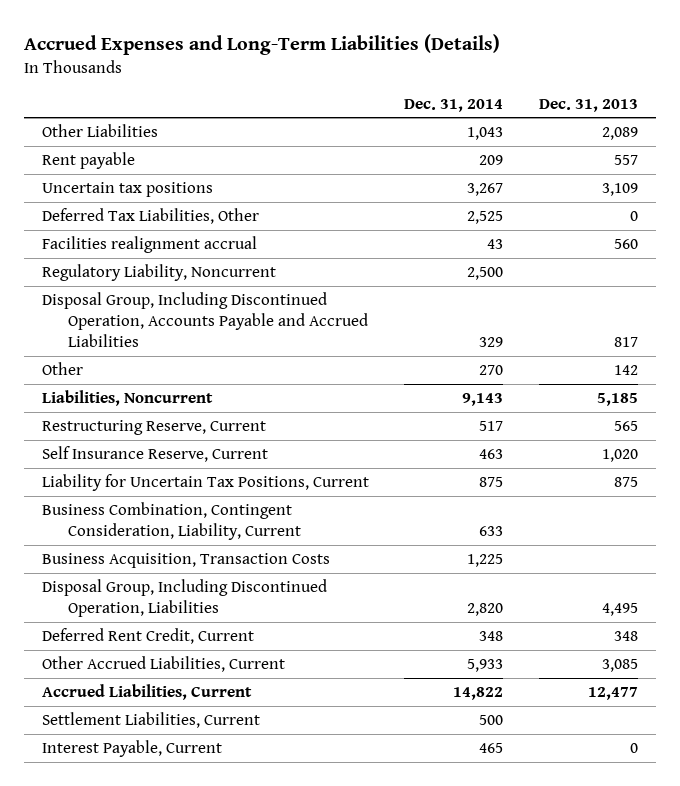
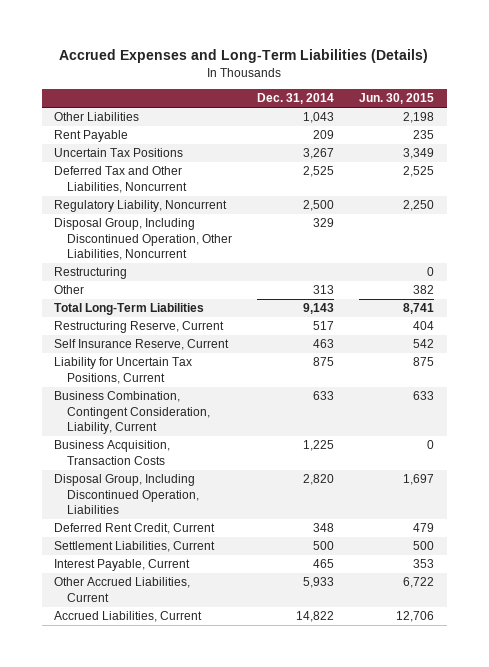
- | Dec. 31, 2014 | Dec. 31, 2013
+ | Dec. 31, 2014 | Jun. 30, 2015
- Rent payable | 209 | 557
- Uncertain tax positions | 3,267 | 3,109
- Deferred Tax Liabilities, Other | 2,525 | 0
- Facilities realignment accrual | 43 | 560
+ Rent Payable | 209 | 235
+ Uncertain Tax Positions | 3,267 | 3,349
+ Deferred Tax and Other Liabilities, Noncurrent | 2,525 | 2,525
- Disposal Group, Including Discontinued Operation, Accounts Payable and Accrued Liabilities | 329 | 817
- Other | 270 | 142
- Liabilities, Noncurrent | 9,143 | 5,185
+ Disposal Group, Including Discontinued Operation, Other Liabilities, Noncurrent | 329 |
+ Restructuring | | 0
+ Other | 313 | 382
+ Total Long-Term Liabilities | 9,143 | 8,741
moved down: Other Accrued Liabilities, Current | 5,933 | 6,722
moved down: Accrued Liabilities, Current | 14,822 | 12,706

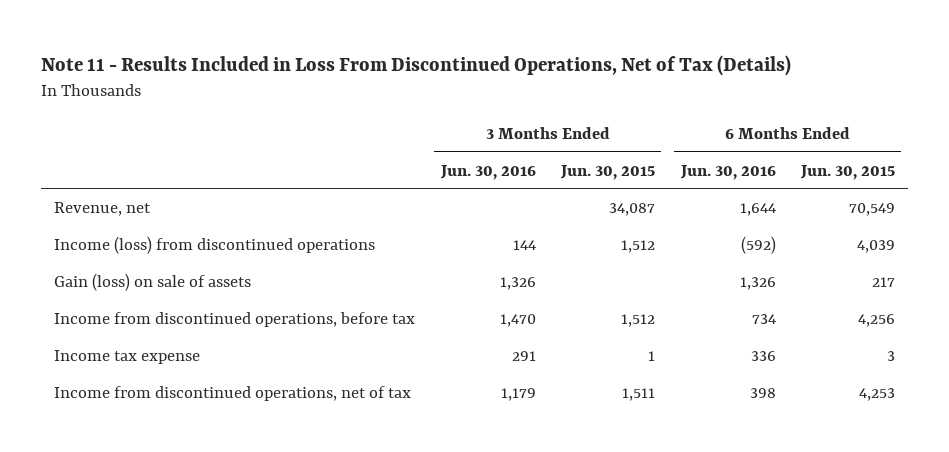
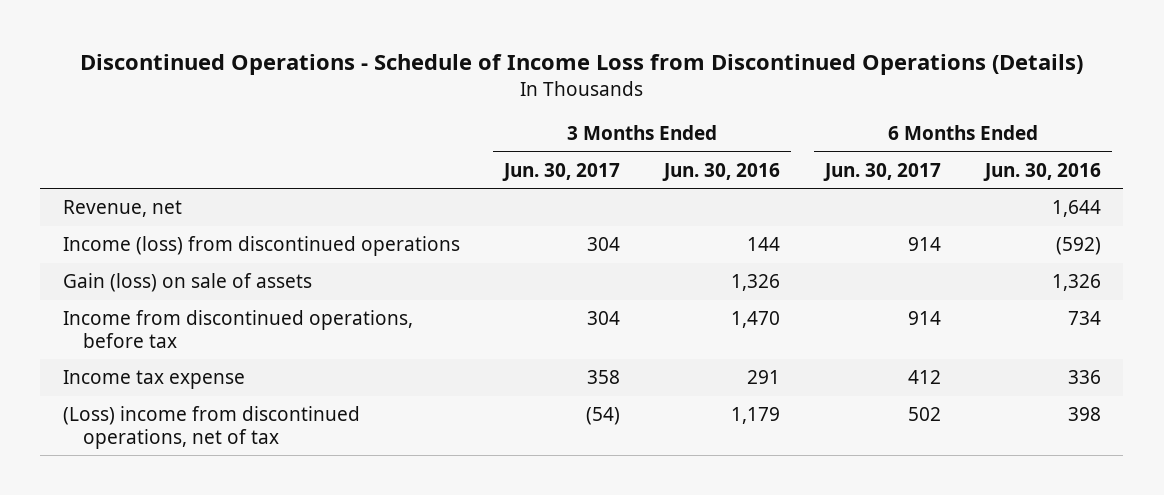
- Note 11 - Results Included in Loss From Discontinued Operations, Net of Tax (Details)
+ Discontinued Operations - Schedule of Income Loss from Discontinued Operations (Details)
- | 3 Months Ended Jun. 30, 2016 | 3 Months Ended Jun. 30, 2015 | 6 Months Ended Jun. 30, 2016 | 6 Months Ended Jun. 30, 2015
+ | 3 Months Ended Jun. 30, 2017 | 3 Months Ended Jun. 30, 2016 | 6 Months Ended Jun. 30, 2017 | 6 Months Ended Jun. 30, 2016
- Income from discontinued operations, net of tax | 1,179 | 1,511 | 398 | 4,253
+ (Loss) income from discontinued operations, net of tax | (54) | 1,179 | 502 | 398

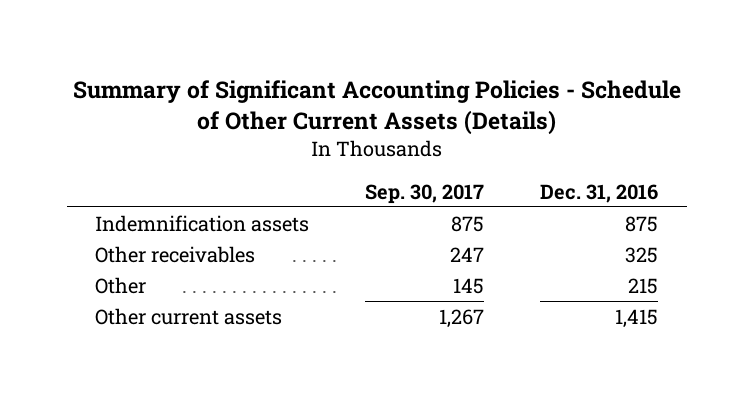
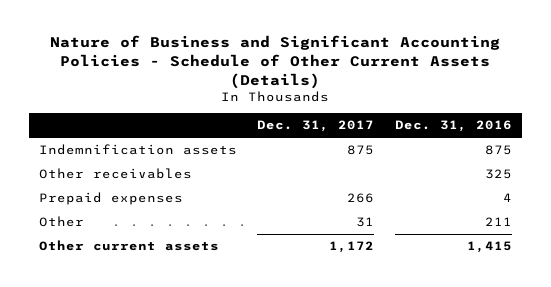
- Summary of Significant Accounting Policies - Schedule of Other Current Assets (Details)
+ Nature of Business and Significant Accounting Policies - Schedule of Other Current Assets (Details)
- | Sep. 30, 2017 | Dec. 31, 2016
+ | Dec. 31, 2017 | Dec. 31, 2016
- Other | 145 | 215
+ Prepaid expenses | 266 | 4
+ Other | 31 | 211

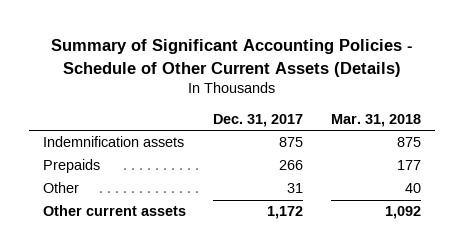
- Nature of Business and Significant Accounting Policies - Schedule of Other Current Assets (Details)
+ Summary of Significant Accounting Policies - Schedule of Other Current Assets (Details)
- | Dec. 31, 2017 | Dec. 31, 2016
+ | Dec. 31, 2017 | Mar. 31, 2018
- Other receivables | | 325
- Prepaid expenses | 266 | 4
+ Prepaids | 266 | 177

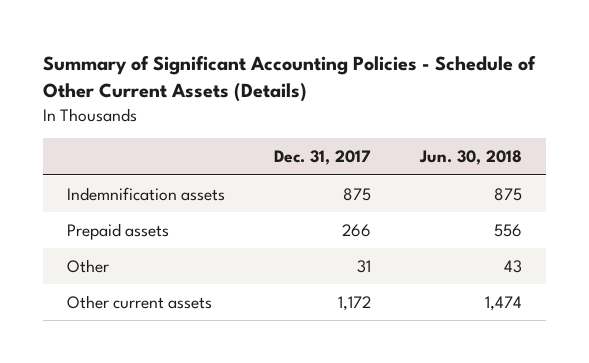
- | Dec. 31, 2017 | Mar. 31, 2018
+ | Dec. 31, 2017 | Jun. 30, 2018
- Prepaids | 266 | 177
+ Prepaid assets | 266 | 556

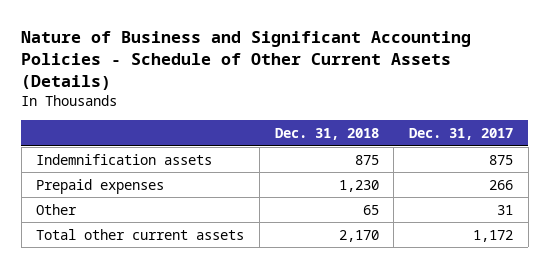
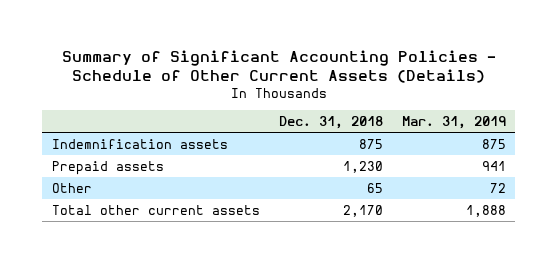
- Nature of Business and Significant Accounting Policies - Schedule of Other Current Assets (Details)
+ Summary of Significant Accounting Policies - Schedule of Other Current Assets (Details)
- | Dec. 31, 2018 | Dec. 31, 2017
+ | Dec. 31, 2018 | Mar. 31, 2019
- Prepaid expenses | 1,230 | 266
+ Prepaid assets | 1,230 | 941

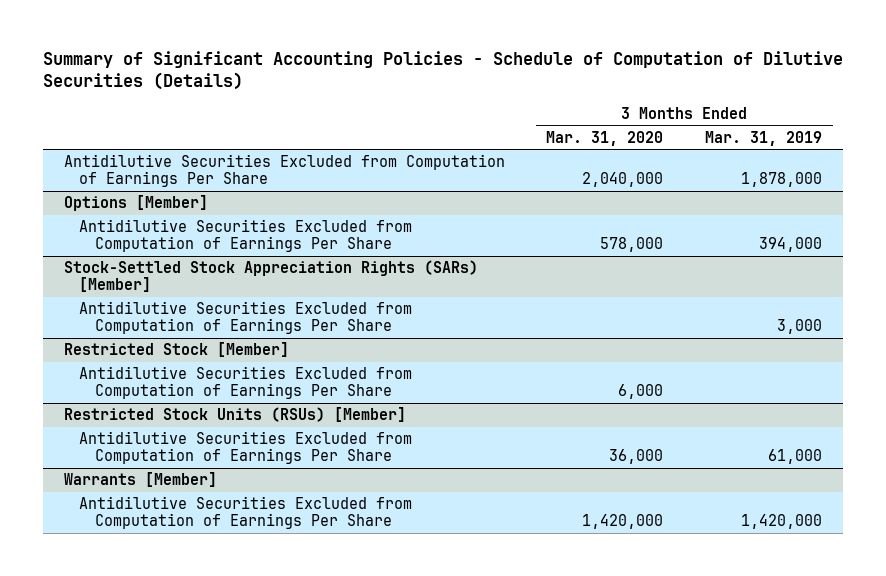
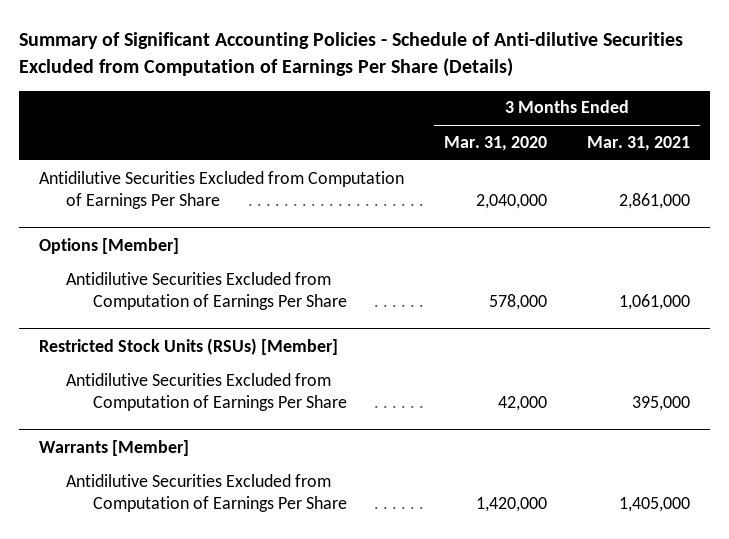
- Summary of Significant Accounting Policies - Schedule of Computation of Dilutive Securities (Details)
+ Summary of Significant Accounting Policies - Schedule of Anti-dilutive Securities Excluded from Computation of Earnings Per Share (Details)
- | 3 Months Ended Mar. 31, 2020 | 3 Months Ended Mar. 31, 2019
+ | 3 Months Ended Mar. 31, 2020 | 3 Months Ended Mar. 31, 2021
- Stock-Settled Stock Appreciation Rights (SARs) [Member]
- Antidilutive Securities Excluded from Computation of Earnings Per Share | | 3,000
- Restricted Stock [Member]
- Antidilutive Securities Excluded from Computation of Earnings Per Share | 6,000 |
@ Restricted Stock Units (RSUs) [Member]
- Antidilutive Securities Excluded from Computation of Earnings Per Share | 36,000 | 61,000
+ Antidilutive Securities Excluded from Computation of Earnings Per Share | 42,000 | 395,000

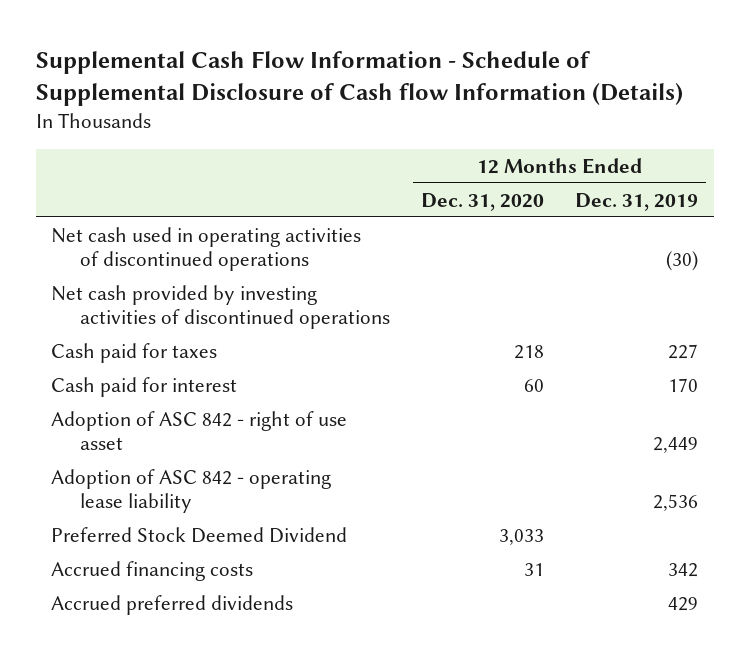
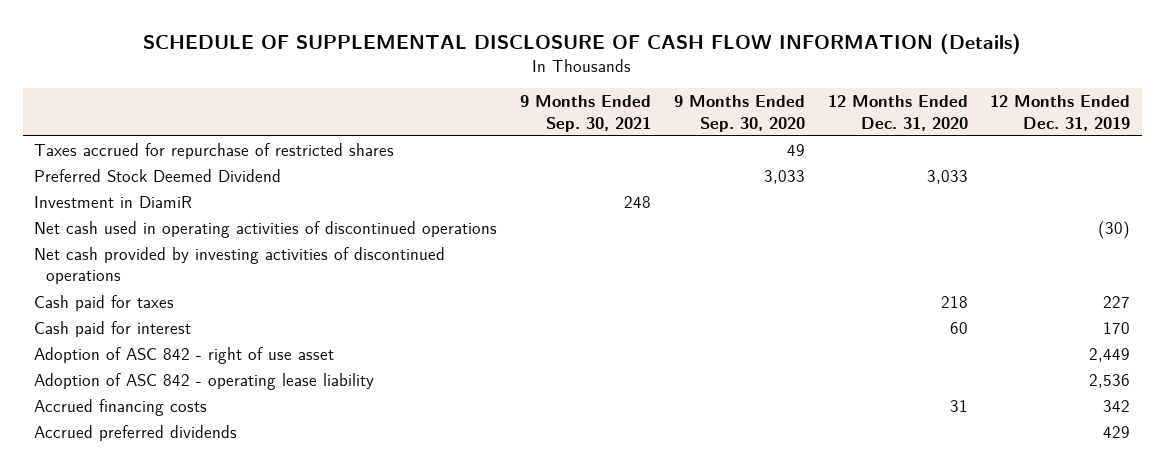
- Supplemental Cash Flow Information - Schedule of Supplemental Disclosure of Cash flow Information (Details)
+ SCHEDULE OF SUPPLEMENTAL DISCLOSURE OF CASH FLOW INFORMATION (Details)
- | 12 Months Ended Dec. 31, 2020 | 12 Months Ended Dec. 31, 2019
+ | 9 Months Ended Sep. 30, 2021 | 9 Months Ended Sep. 30, 2020 | 12 Months Ended Dec. 31, 2020 | 12 Months Ended Dec. 31, 2019
+ Taxes accrued for repurchase of restricted shares | | 49 | |
moved up: Preferred Stock Deemed Dividend | | 3,033 | 3,033 |
+ Investment in DiamiR | 248 | | |

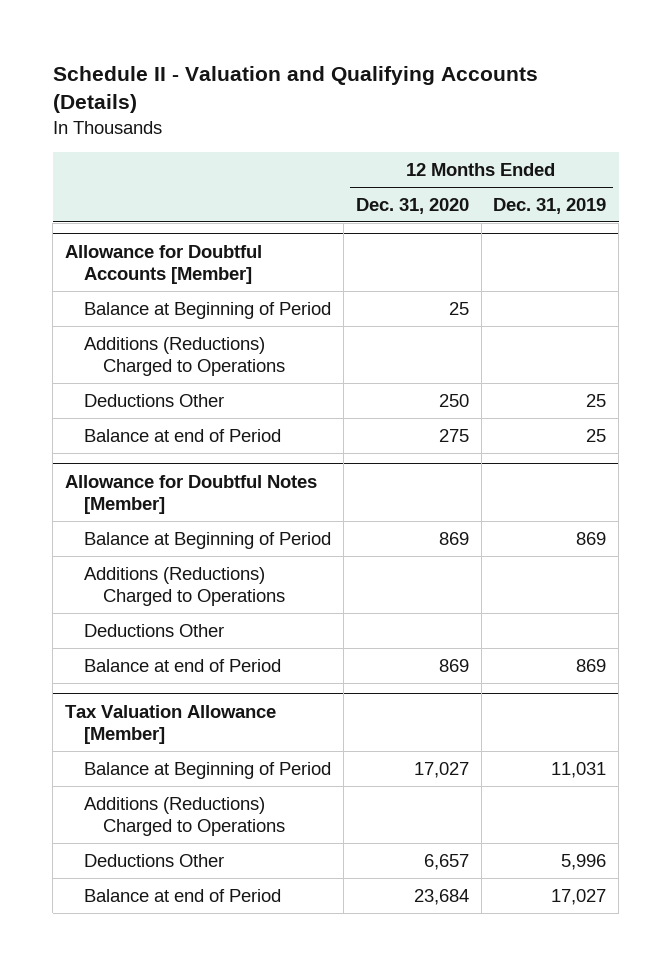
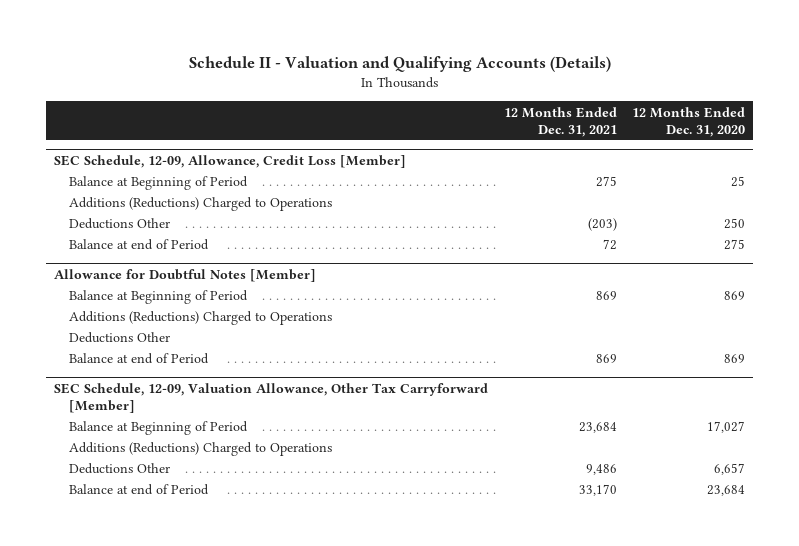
- | 12 Months Ended Dec. 31, 2020 | 12 Months Ended Dec. 31, 2019
+ | 12 Months Ended Dec. 31, 2021 | 12 Months Ended Dec. 31, 2020
- Allowance for Doubtful Accounts [Member]
+ SEC Schedule, 12-09, Allowance, Credit Loss [Member]
- Tax Valuation Allowance [Member]
+ SEC Schedule, 12-09, Valuation Allowance, Other Tax Carryforward [Member]

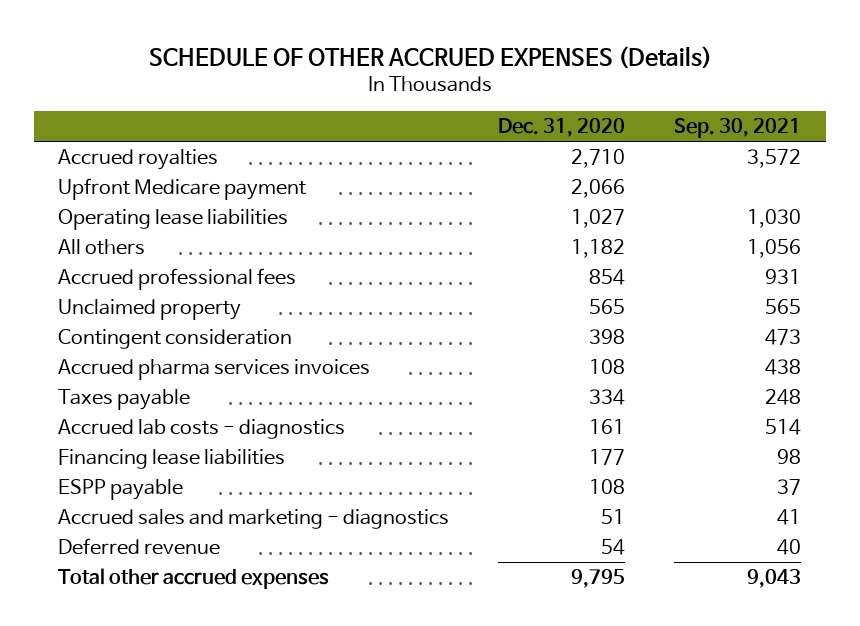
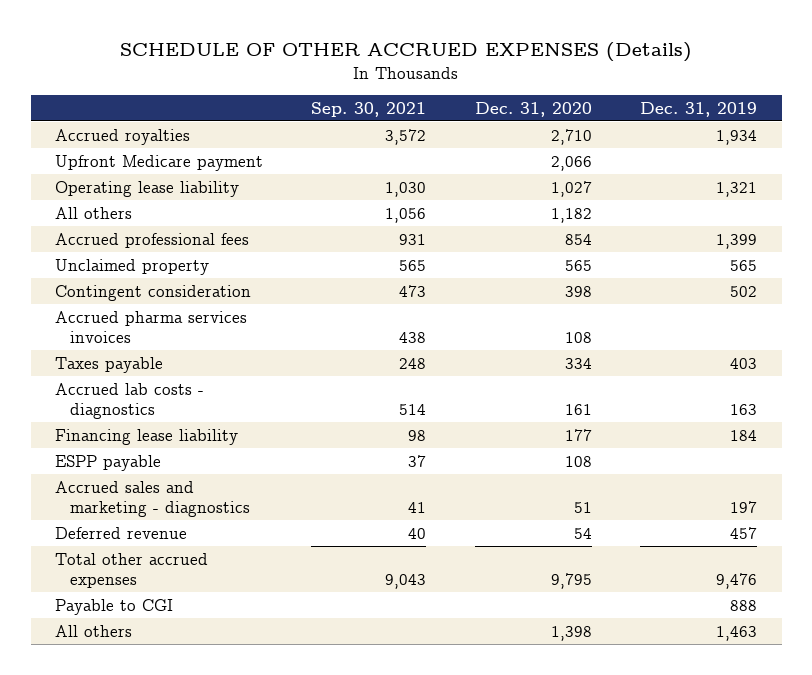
- | Dec. 31, 2020 | Sep. 30, 2021
+ | Sep. 30, 2021 | Dec. 31, 2020 | Dec. 31, 2019
- Operating lease liabilities | 1,027 | 1,030
+ Operating lease liability | 1,030 | 1,027 | 1,321
- Financing lease liabilities | 177 | 98
+ Financing lease liability | 98 | 177 | 184
+ Payable to CGI | | | 888
+ All others | | 1,398 | 1,463

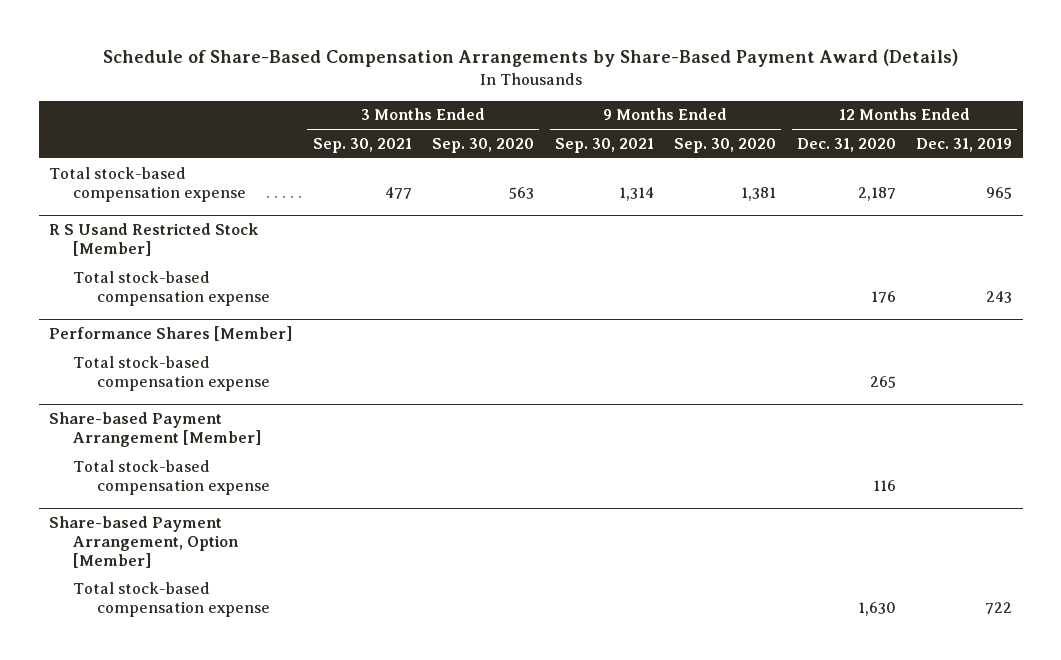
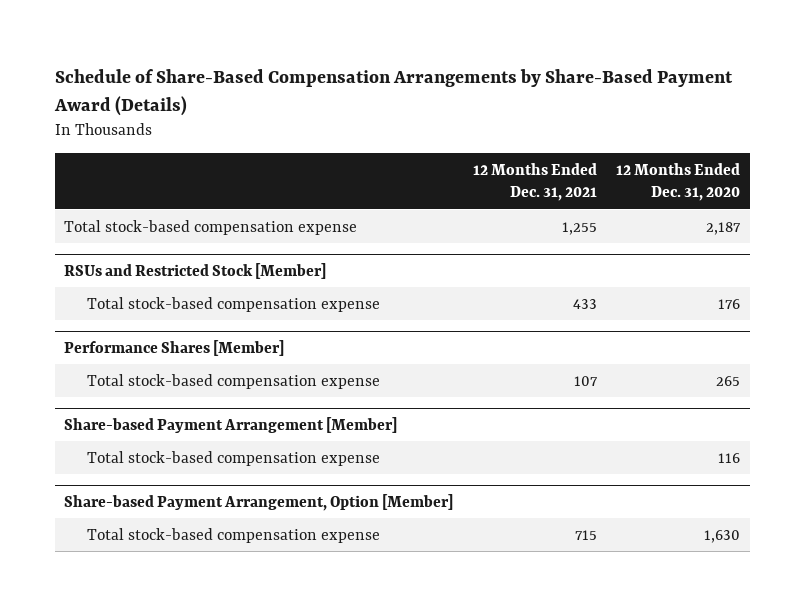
- | 3 Months Ended Sep. 30, 2021 | 3 Months Ended Sep. 30, 2020 | 9 Months Ended Sep. 30, 2021 | 9 Months Ended Sep. 30, 2020 | 12 Months Ended Dec. 31, 2020 | 12 Months Ended Dec. 31, 2019
+ | 12 Months Ended Dec. 31, 2021 | 12 Months Ended Dec. 31, 2020
- R S Usand Restricted Stock [Member]
+ RSUs and Restricted Stock [Member]

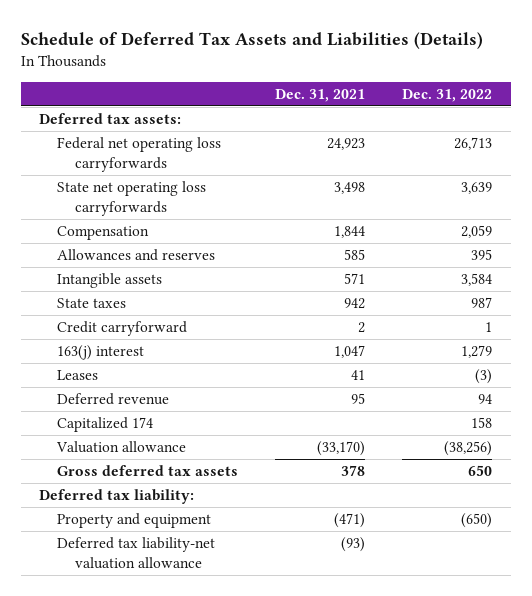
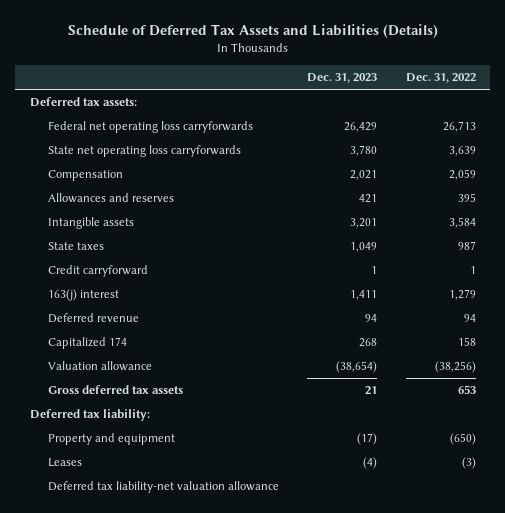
- | Dec. 31, 2021 | Dec. 31, 2022
+ | Dec. 31, 2023 | Dec. 31, 2022
- Gross deferred tax assets | 378 | 650
+ Gross deferred tax assets | 21 | 653
moved down: Leases | (4) | (3)

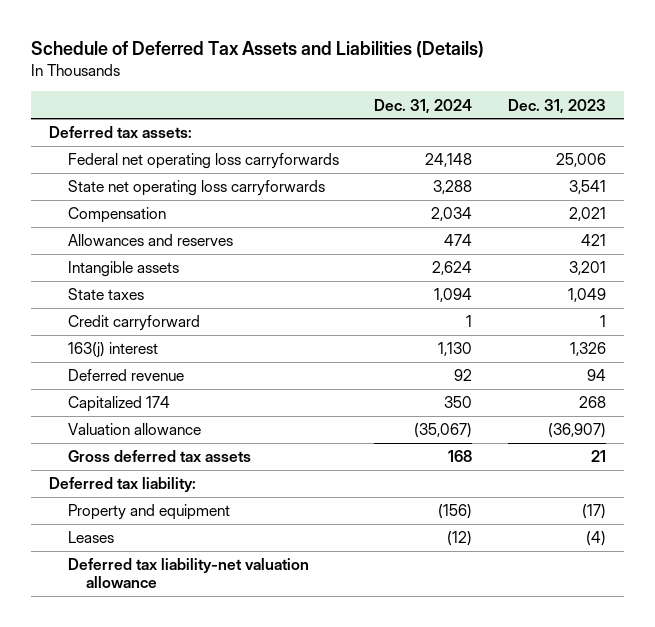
- | Dec. 31, 2023 | Dec. 31, 2022
+ | Dec. 31, 2024 | Dec. 31, 2023
- Federal net operating loss carryforwards | 26,429 | 26,713
- State net operating loss carryforwards | 3,780 | 3,639
+ Federal net operating loss carryforwards | 24,148 | 25,006
+ State net operating loss carryforwards | 3,288 | 3,541
- 163(j) interest | 1,411 | 1,279
+ 163(j) interest | 1,130 | 1,326
- Valuation allowance | (38,654) | (38,256)
+ Valuation allowance | (35,067) | (36,907)

